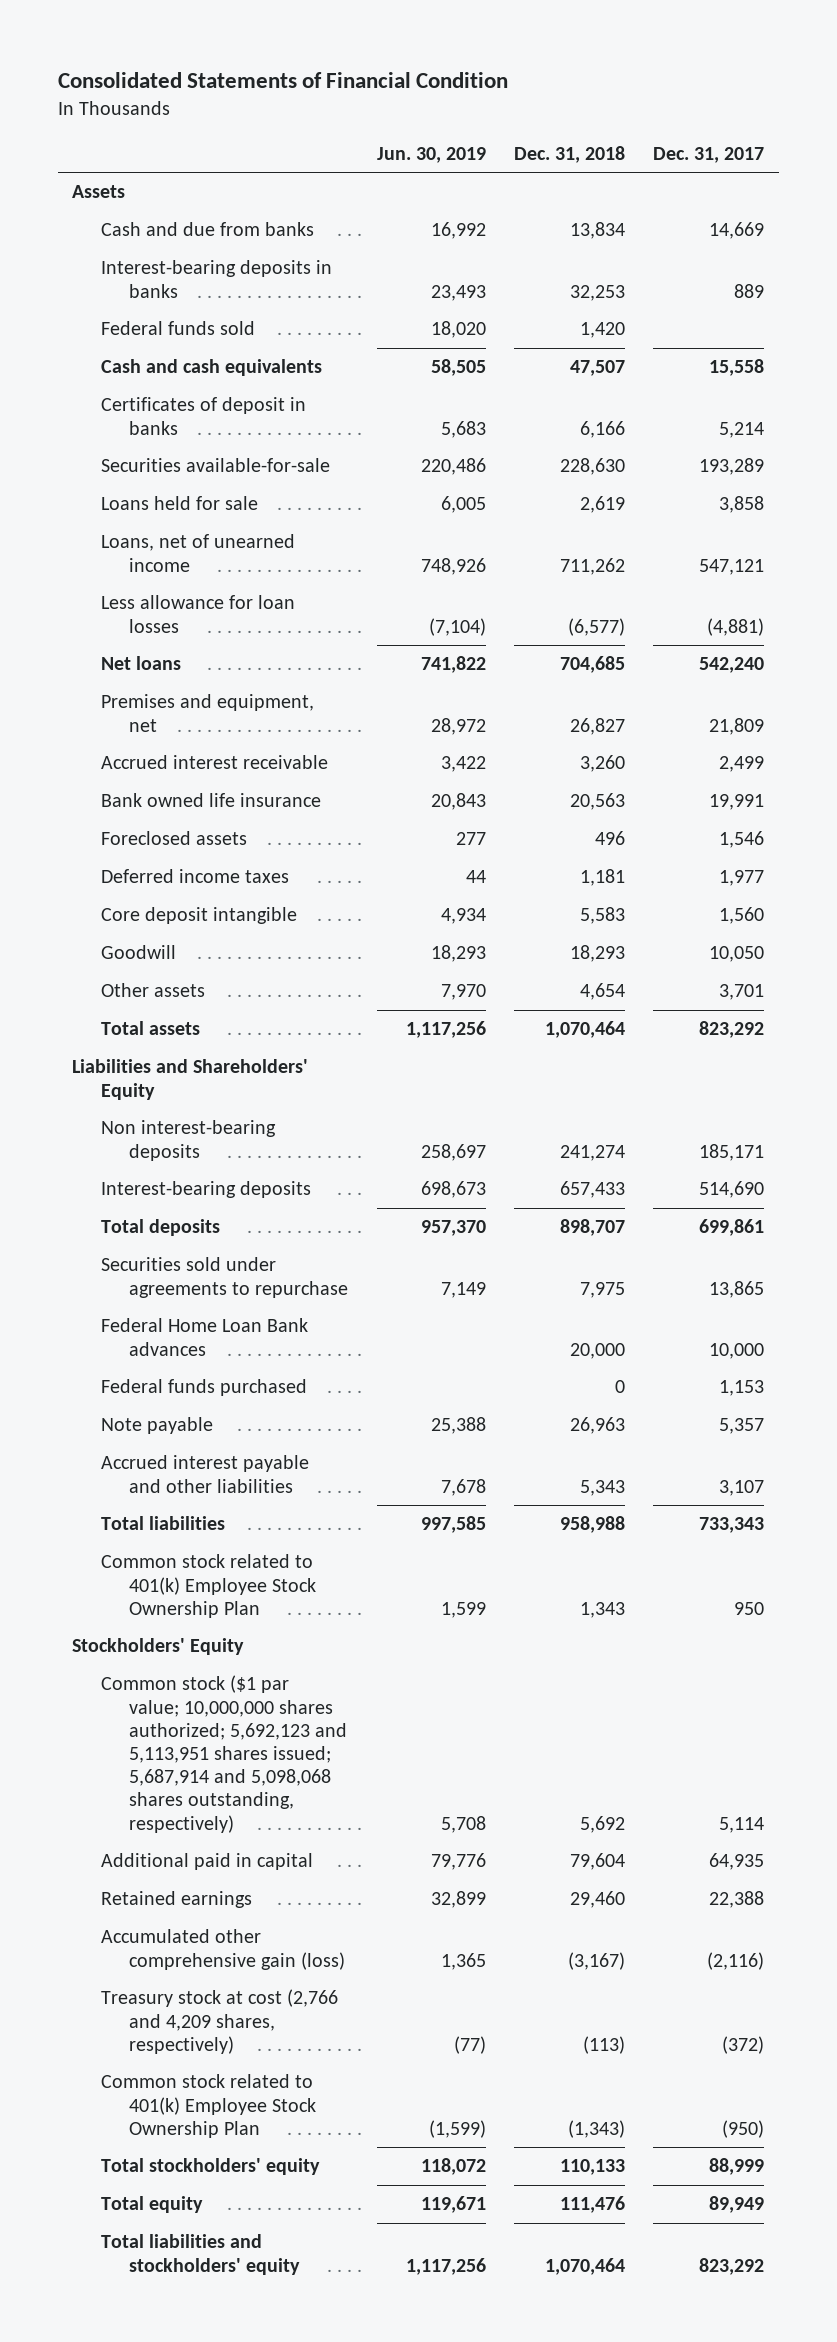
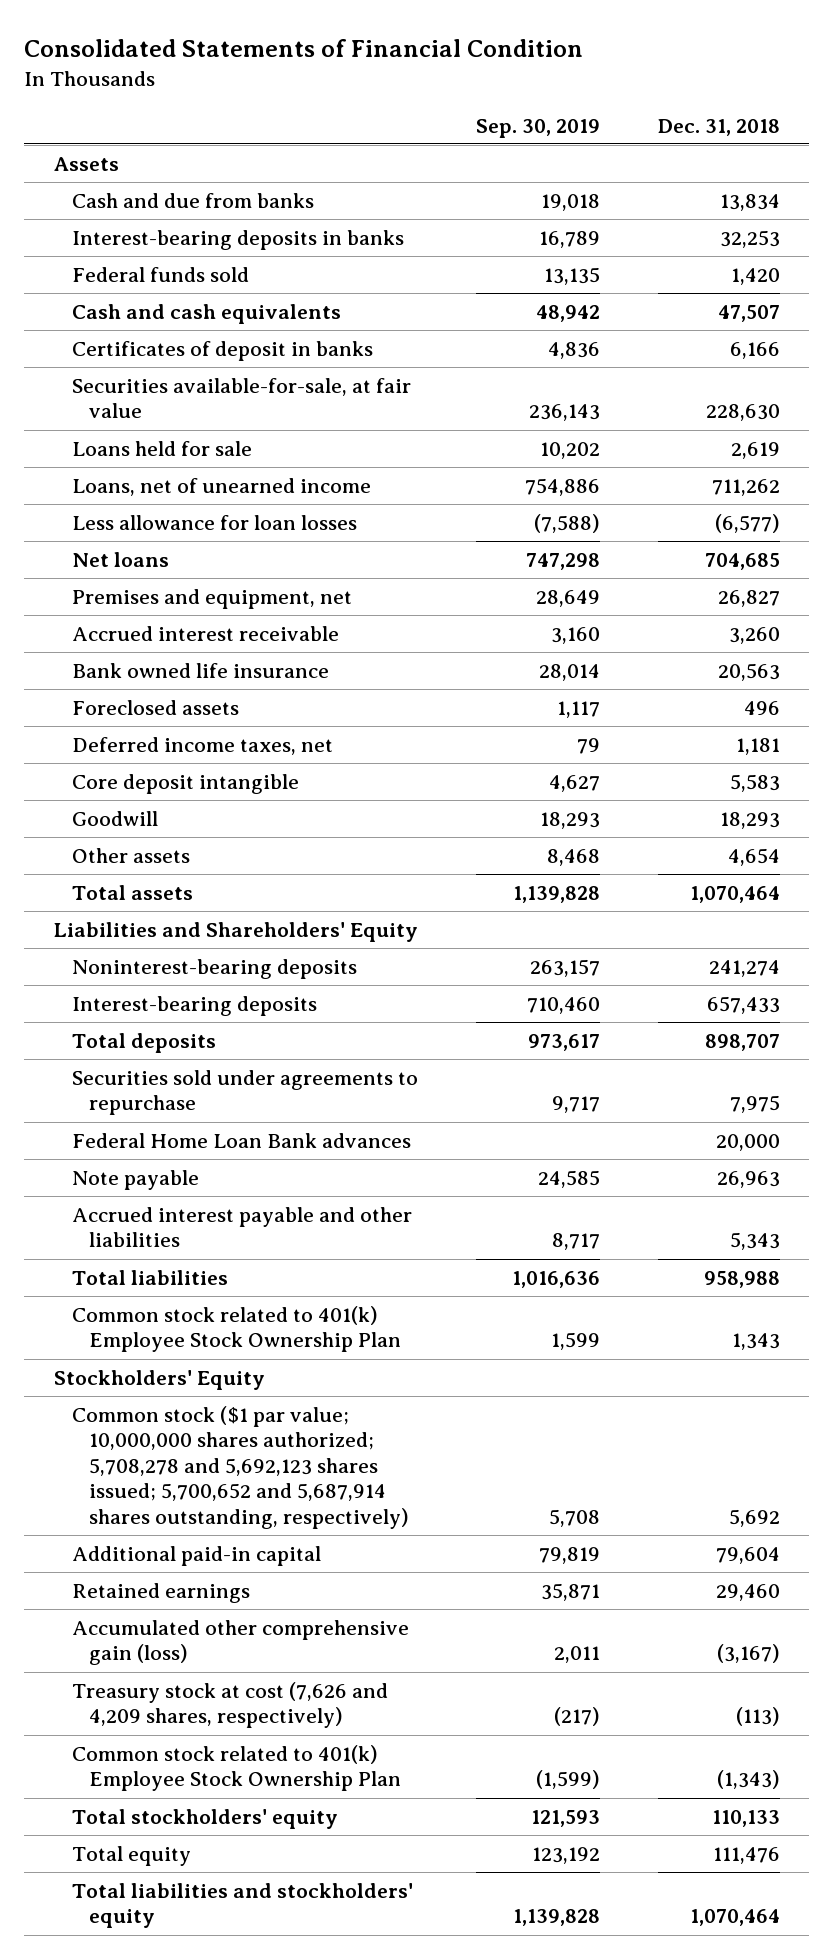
- | Jun. 30, 2019 | Dec. 31, 2018 | Dec. 31, 2017
+ | Sep. 30, 2019 | Dec. 31, 2018
- Securities available-for-sale | 220,486 | 228,630 | 193,289
+ Securities available-for-sale, at fair value | 236,143 | 228,630
- Deferred income taxes | 44 | 1,181 | 1,977
+ Deferred income taxes, net | 79 | 1,181
- Non interest-bearing deposits | 258,697 | 241,274 | 185,171
+ Noninterest-bearing deposits | 263,157 | 241,274
- Federal funds purchased | | 0 | 1,153
- Common stock ($1 par value; 10,000,000 shares authorized; 5,692,123 and 5,113,951 shares issued; 5,687,914 and 5,098,068 shares outstanding, respectively) | 5,708 | 5,692 | 5,114
- Additional paid in capital | 79,776 | 79,604 | 64,935
+ Common stock ($1 par value; 10,000,000 shares authorized; 5,708,278 and 5,692,123 shares issued; 5,700,652 and 5,687,914 shares outstanding, respectively) | 5,708 | 5,692
+ Additional paid-in capital | 79,819 | 79,604
- Treasury stock at cost (2,766 and 4,209 shares, respectively) | (77) | (113) | (372)
+ Treasury stock at cost (7,626 and 4,209 shares, respectively) | (217) | (113)

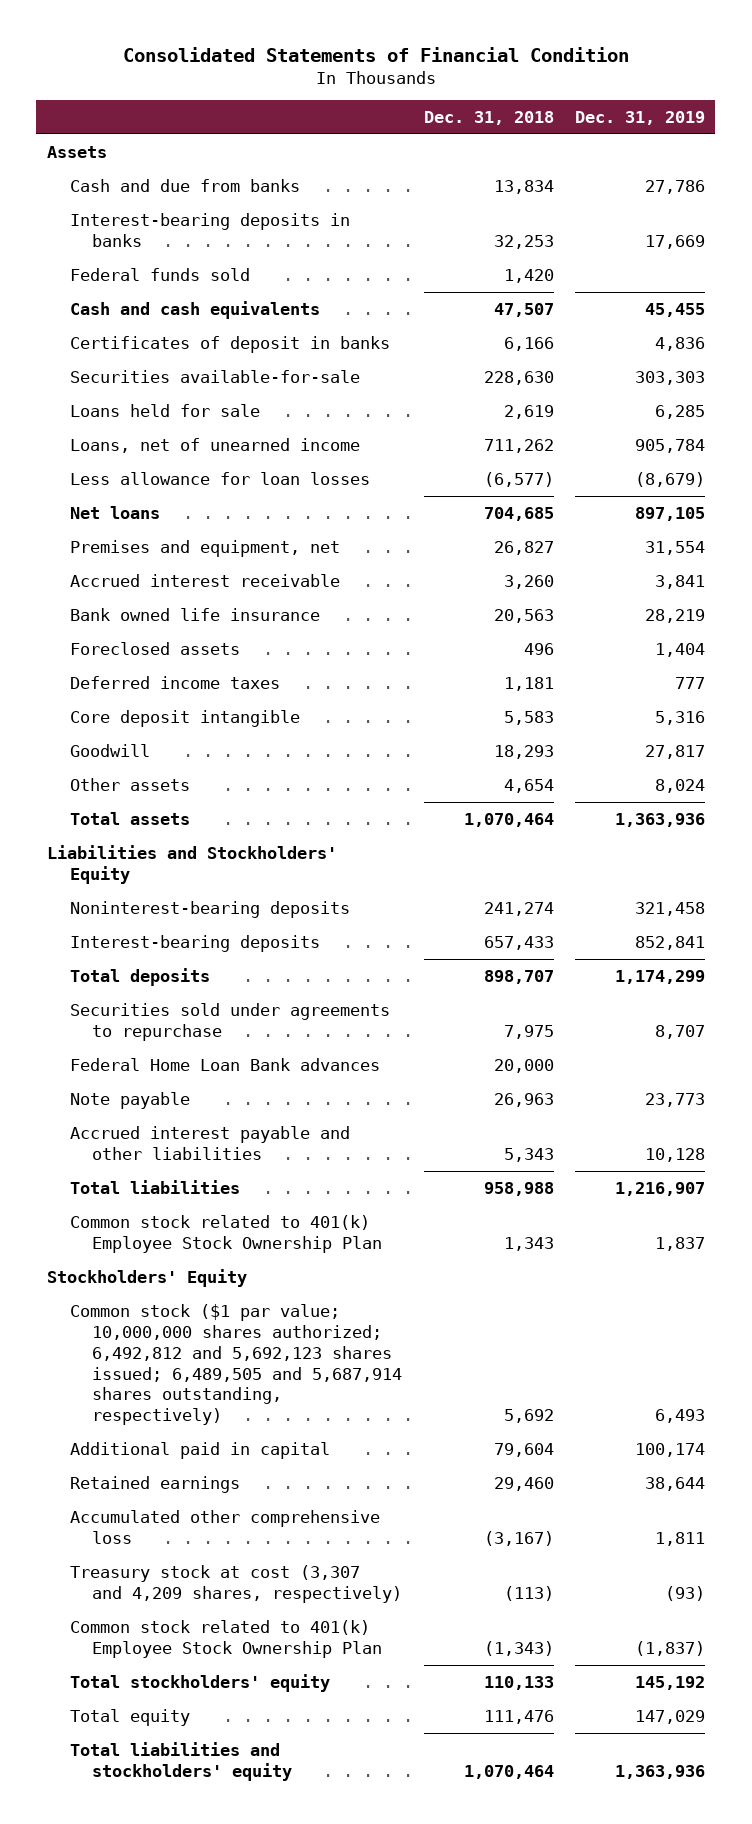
- | Sep. 30, 2019 | Dec. 31, 2018
+ | Dec. 31, 2018 | Dec. 31, 2019
- Securities available-for-sale, at fair value | 236,143 | 228,630
+ Securities available-for-sale | 228,630 | 303,303
- Deferred income taxes, net | 79 | 1,181
+ Deferred income taxes | 1,181 | 777
- Liabilities and Shareholders' Equity
+ Liabilities and Stockholders' Equity
- Common stock ($1 par value; 10,000,000 shares authorized; 5,708,278 and 5,692,123 shares issued; 5,700,652 and 5,687,914 shares outstanding, respectively) | 5,708 | 5,692
- Additional paid-in capital | 79,819 | 79,604
+ Common stock ($1 par value; 10,000,000 shares authorized; 6,492,812 and 5,692,123 shares issued; 6,489,505 and 5,687,914 shares outstanding, respectively) | 5,692 | 6,493
+ Additional paid in capital | 79,604 | 100,174
- Accumulated other comprehensive gain (loss) | 2,011 | (3,167)
- Treasury stock at cost (7,626 and 4,209 shares, respectively) | (217) | (113)
+ Accumulated other comprehensive loss | (3,167) | 1,811
+ Treasury stock at cost (3,307 and 4,209 shares, respectively) | (113) | (93)

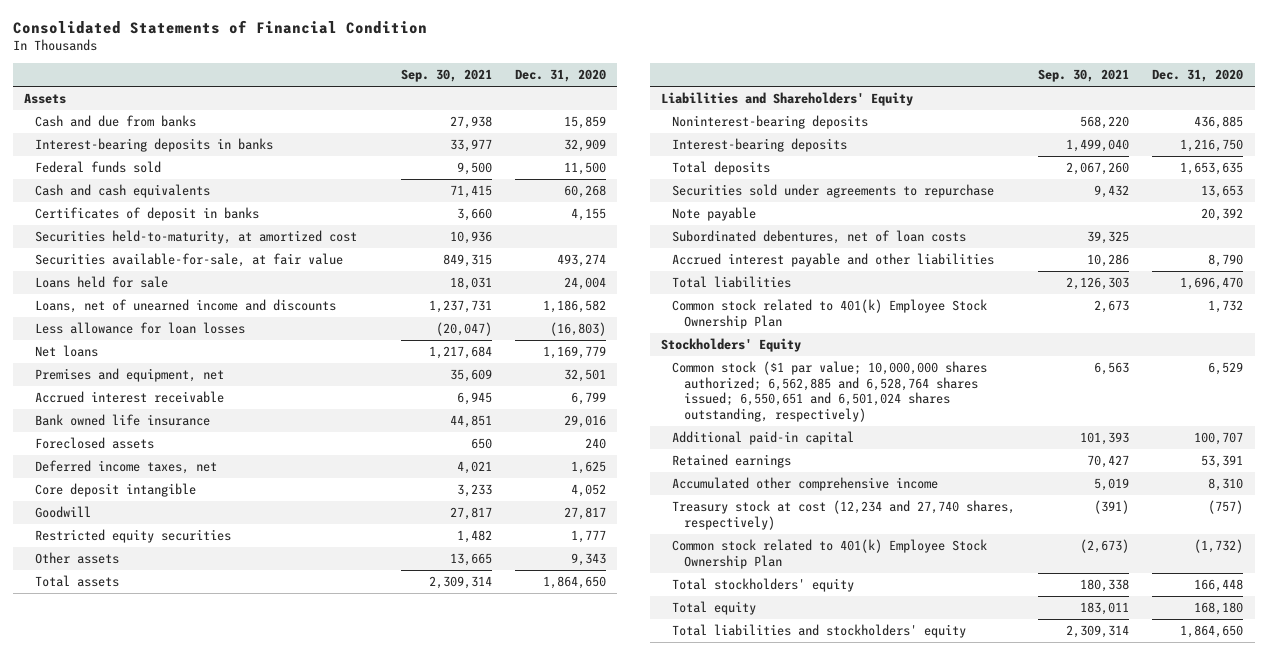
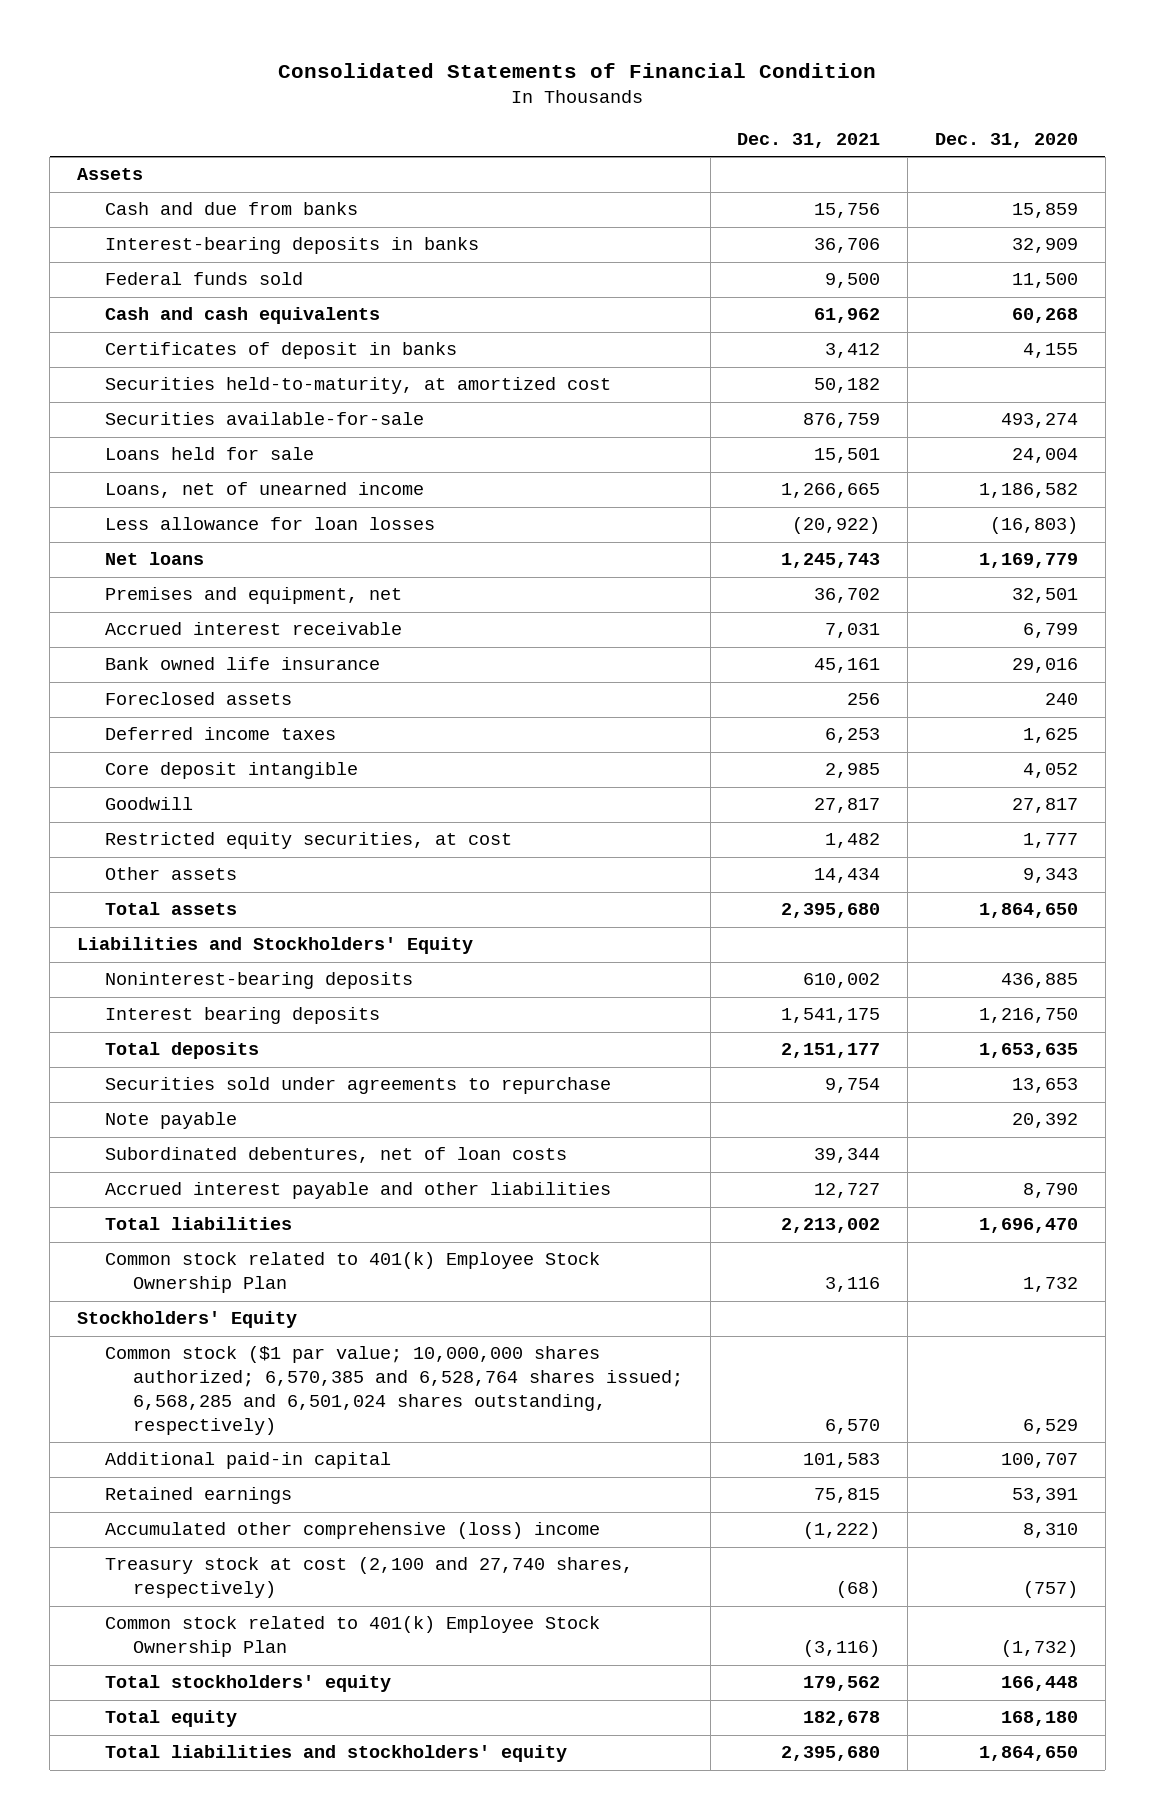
- | Sep. 30, 2021 | Dec. 31, 2020
+ | Dec. 31, 2021 | Dec. 31, 2020
- Securities available-for-sale, at fair value | 849,315 | 493,274
+ Securities available-for-sale | 876,759 | 493,274
- Loans, net of unearned income and discounts | 1,237,731 | 1,186,582
+ Loans, net of unearned income | 1,266,665 | 1,186,582
- Deferred income taxes, net | 4,021 | 1,625
+ Deferred income taxes | 6,253 | 1,625
- Restricted equity securities | 1,482 | 1,777
+ Restricted equity securities, at cost | 1,482 | 1,777
- Liabilities and Shareholders' Equity
+ Liabilities and Stockholders' Equity
- Interest-bearing deposits | 1,499,040 | 1,216,750
+ Interest bearing deposits | 1,541,175 | 1,216,750
- Common stock ($1 par value; 10,000,000 shares authorized; 6,562,885 and 6,528,764 shares issued; 6,550,651 and 6,501,024 shares outstanding, respectively) | 6,563 | 6,529
+ Common stock ($1 par value; 10,000,000 shares authorized; 6,570,385 and 6,528,764 shares issued; 6,568,285 and 6,501,024 shares outstanding, respectively) | 6,570 | 6,529
- Accumulated other comprehensive income | 5,019 | 8,310
- Treasury stock at cost (12,234 and 27,740 shares, respectively) | (391) | (757)
+ Accumulated other comprehensive (loss) income | (1,222) | 8,310
+ Treasury stock at cost (2,100 and 27,740 shares, respectively) | (68) | (757)

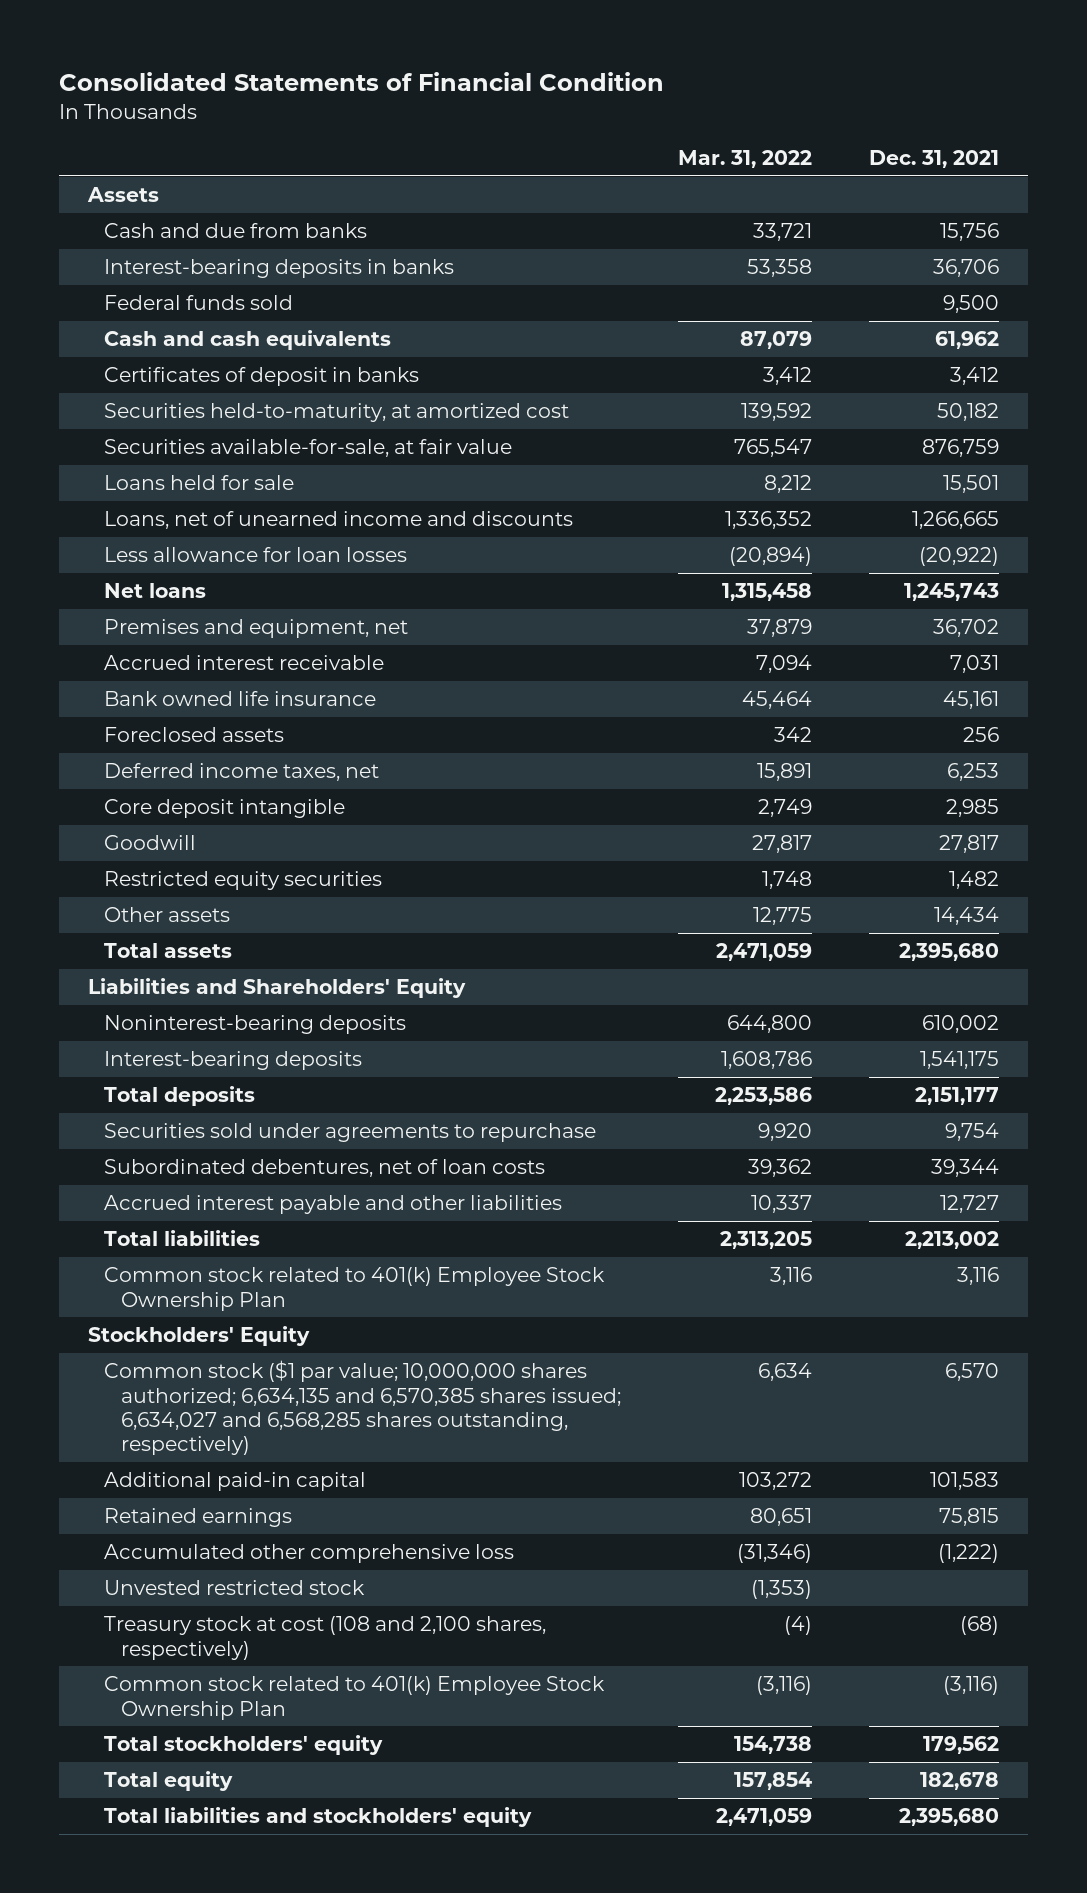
- | Dec. 31, 2021 | Dec. 31, 2020
+ | Mar. 31, 2022 | Dec. 31, 2021
- Securities available-for-sale | 876,759 | 493,274
+ Securities available-for-sale, at fair value | 765,547 | 876,759
- Loans, net of unearned income | 1,266,665 | 1,186,582
+ Loans, net of unearned income and discounts | 1,336,352 | 1,266,665
- Deferred income taxes | 6,253 | 1,625
+ Deferred income taxes, net | 15,891 | 6,253
- Restricted equity securities, at cost | 1,482 | 1,777
+ Restricted equity securities | 1,748 | 1,482
- Liabilities and Stockholders' Equity
+ Liabilities and Shareholders' Equity
- Interest bearing deposits | 1,541,175 | 1,216,750
+ Interest-bearing deposits | 1,608,786 | 1,541,175
- Note payable | | 20,392
- Common stock ($1 par value; 10,000,000 shares authorized; 6,570,385 and 6,528,764 shares issued; 6,568,285 and 6,501,024 shares outstanding, respectively) | 6,570 | 6,529
+ Common stock ($1 par value; 10,000,000 shares authorized; 6,634,135 and 6,570,385 shares issued; 6,634,027 and 6,568,285 shares outstanding, respectively) | 6,634 | 6,570
- Accumulated other comprehensive (loss) income | (1,222) | 8,310
- Treasury stock at cost (2,100 and 27,740 shares, respectively) | (68) | (757)
+ Accumulated other comprehensive loss | (31,346) | (1,222)
+ Unvested restricted stock | (1,353) |
+ Treasury stock at cost (108 and 2,100 shares, respectively) | (4) | (68)

